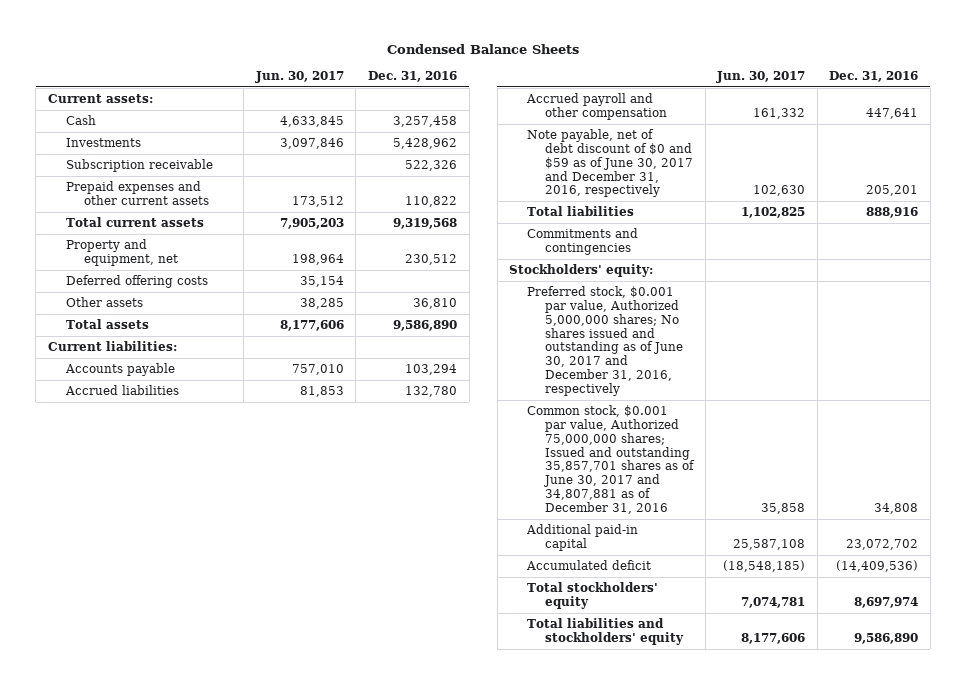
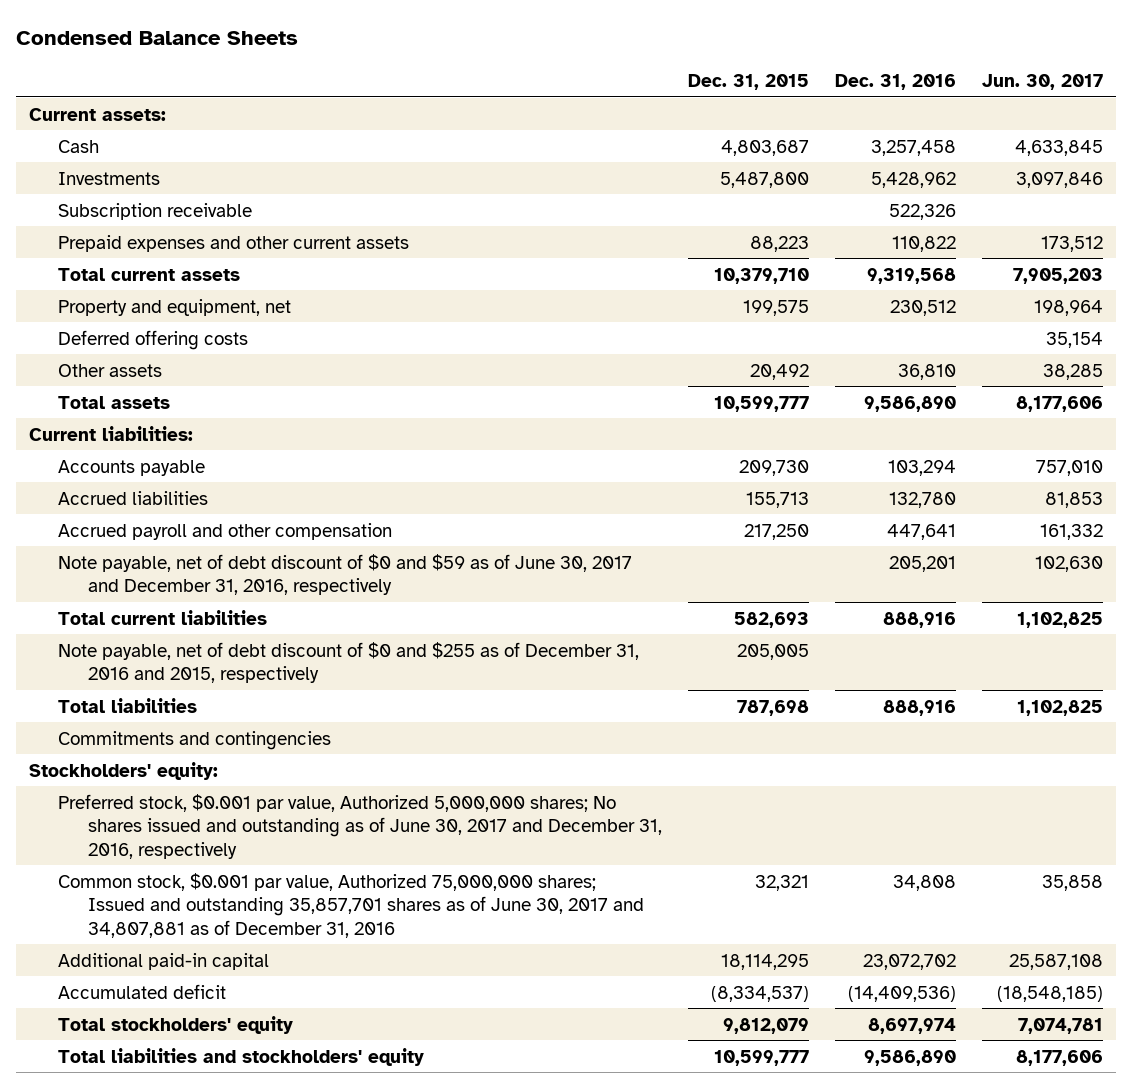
- | Jun. 30, 2017 | Dec. 31, 2016
+ | Dec. 31, 2015 | Dec. 31, 2016 | Jun. 30, 2017
+ Total current liabilities | 582,693 | 888,916 | 1,102,825
+ Note payable, net of debt discount of $0 and $255 as of December 31, 2016 and 2015, respectively | 205,005 | |

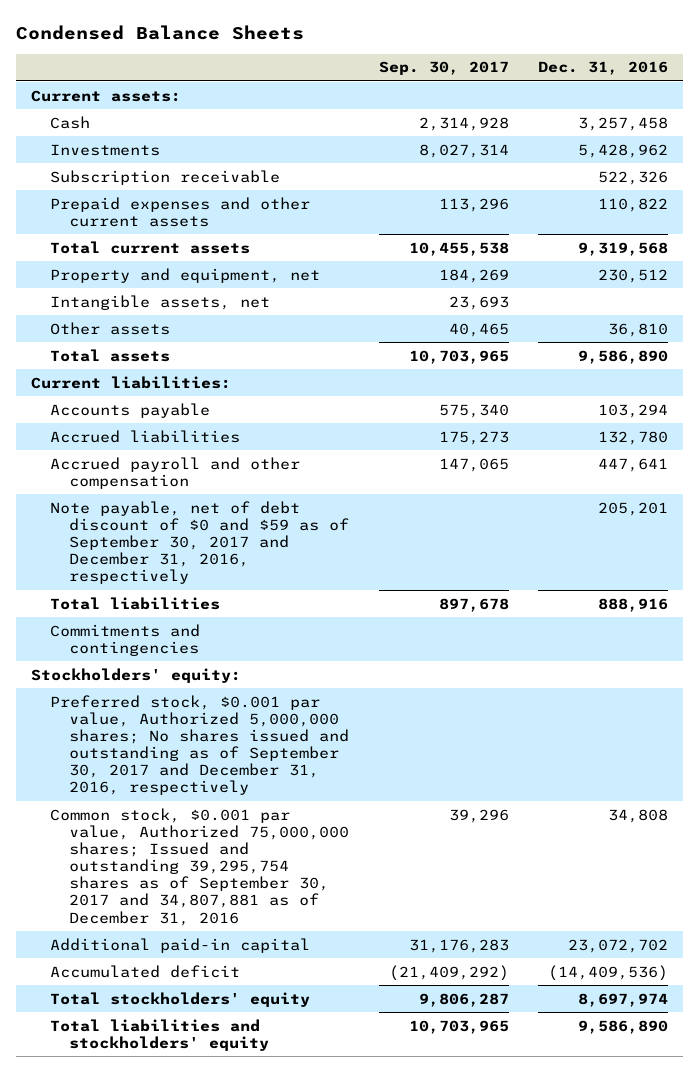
- | Dec. 31, 2015 | Dec. 31, 2016 | Jun. 30, 2017
+ | Sep. 30, 2017 | Dec. 31, 2016
- Deferred offering costs | | | 35,154
+ Intangible assets, net | 23,693 |
- Note payable, net of debt discount of $0 and $59 as of June 30, 2017 and December 31, 2016, respectively | | 205,201 | 102,630
- Total current liabilities | 582,693 | 888,916 | 1,102,825
- Note payable, net of debt discount of $0 and $255 as of December 31, 2016 and 2015, respectively | 205,005 | |
+ Note payable, net of debt discount of $0 and $59 as of September 30, 2017 and December 31, 2016, respectively | | 205,201
- Preferred stock, $0.001 par value, Authorized 5,000,000 shares; No shares issued and outstanding as of June 30, 2017 and December 31, 2016, respectively
- Common stock, $0.001 par value, Authorized 75,000,000 shares; Issued and outstanding 35,857,701 shares as of June 30, 2017 and 34,807,881 as of December 31, 2016 | 32,321 | 34,808 | 35,858
+ Preferred stock, $0.001 par value, Authorized 5,000,000 shares; No shares issued and outstanding as of September 30, 2017 and December 31, 2016, respectively
+ Common stock, $0.001 par value, Authorized 75,000,000 shares; Issued and outstanding 39,295,754 shares as of September 30, 2017 and 34,807,881 as of December 31, 2016 | 39,296 | 34,808

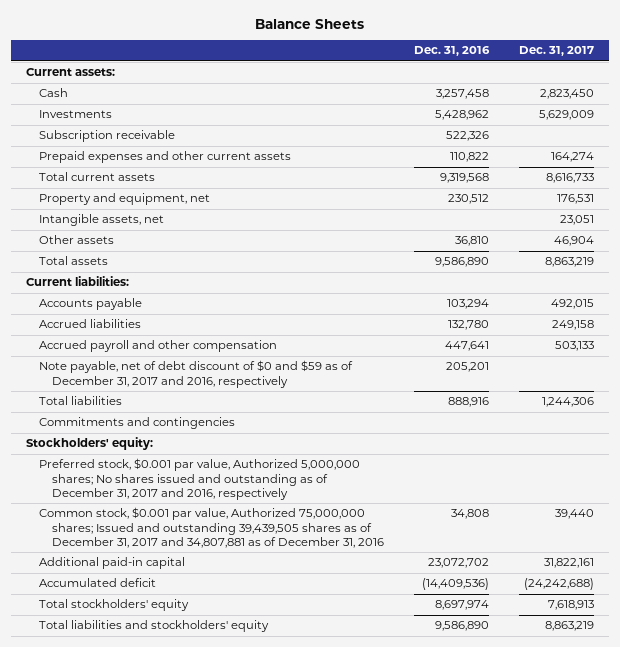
- Condensed Balance Sheets
+ Balance Sheets
- | Sep. 30, 2017 | Dec. 31, 2016
+ | Dec. 31, 2016 | Dec. 31, 2017
- Note payable, net of debt discount of $0 and $59 as of September 30, 2017 and December 31, 2016, respectively | | 205,201
+ Note payable, net of debt discount of $0 and $59 as of December 31, 2017 and 2016, respectively | 205,201 |
- Preferred stock, $0.001 par value, Authorized 5,000,000 shares; No shares issued and outstanding as of September 30, 2017 and December 31, 2016, respectively
- Common stock, $0.001 par value, Authorized 75,000,000 shares; Issued and outstanding 39,295,754 shares as of September 30, 2017 and 34,807,881 as of December 31, 2016 | 39,296 | 34,808
+ Preferred stock, $0.001 par value, Authorized 5,000,000 shares; No shares issued and outstanding as of December 31, 2017 and 2016, respectively
+ Common stock, $0.001 par value, Authorized 75,000,000 shares; Issued and outstanding 39,439,505 shares as of December 31, 2017 and 34,807,881 as of December 31, 2016 | 34,808 | 39,440

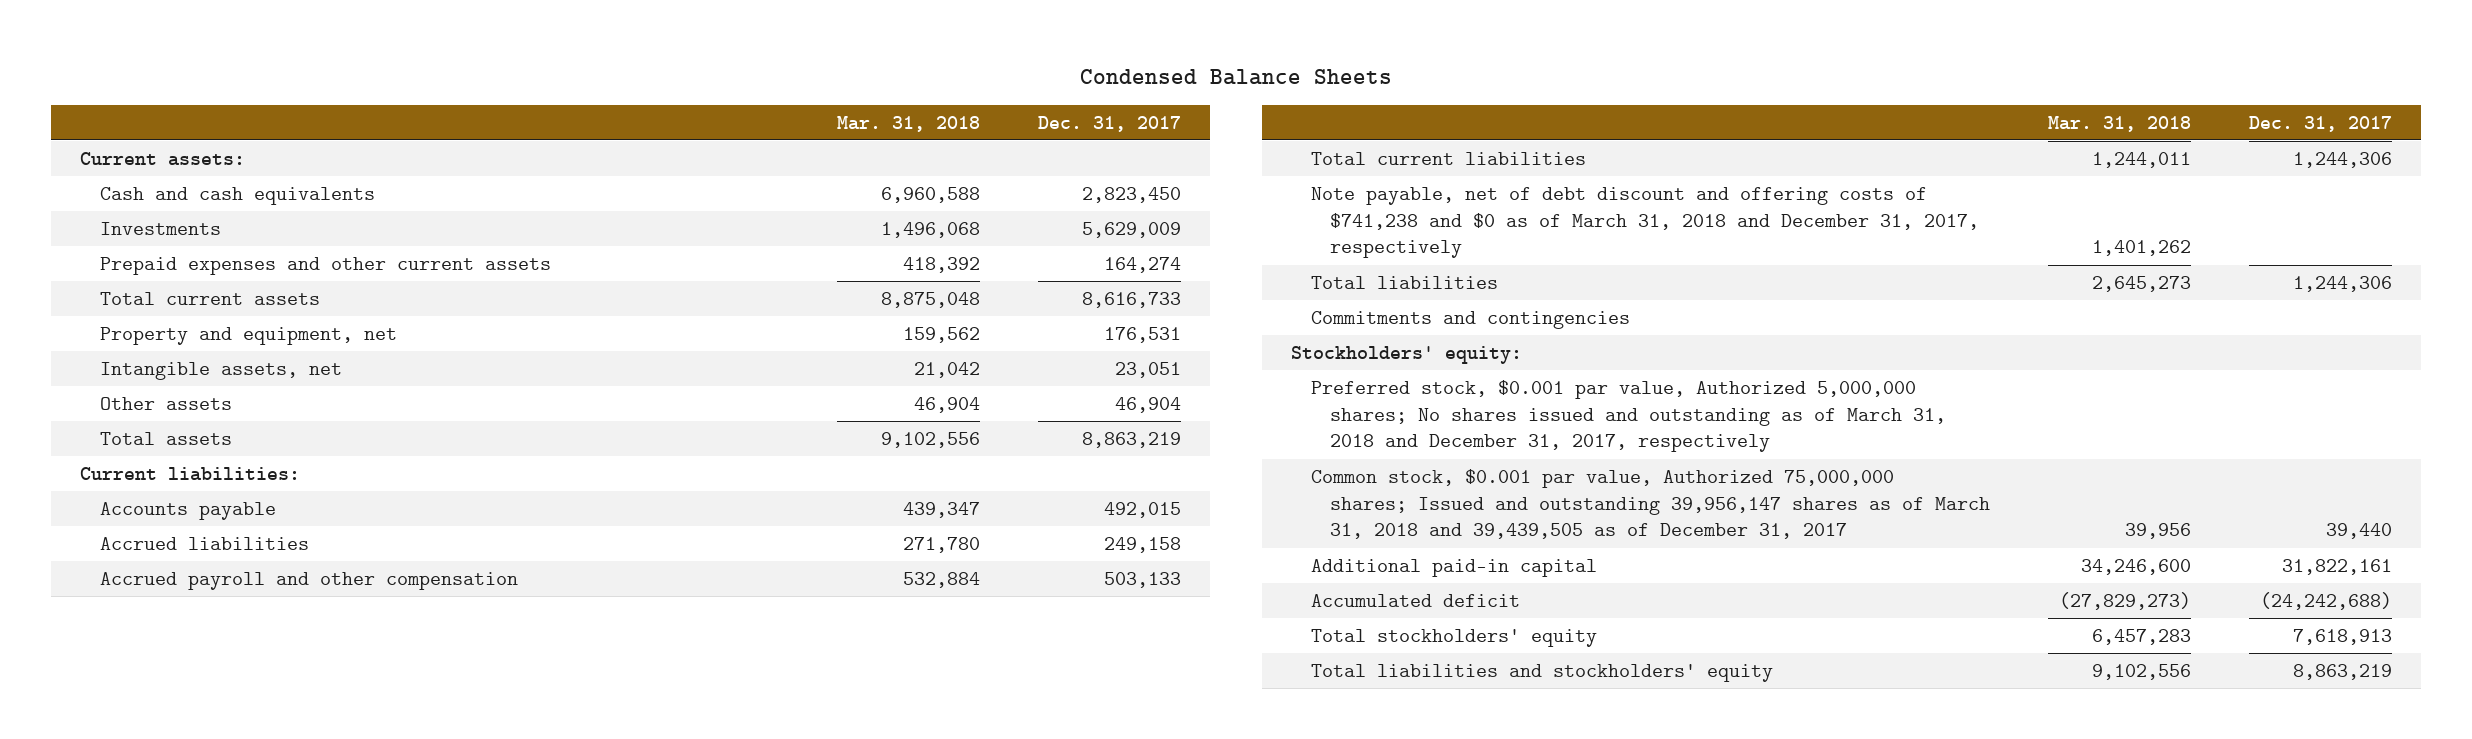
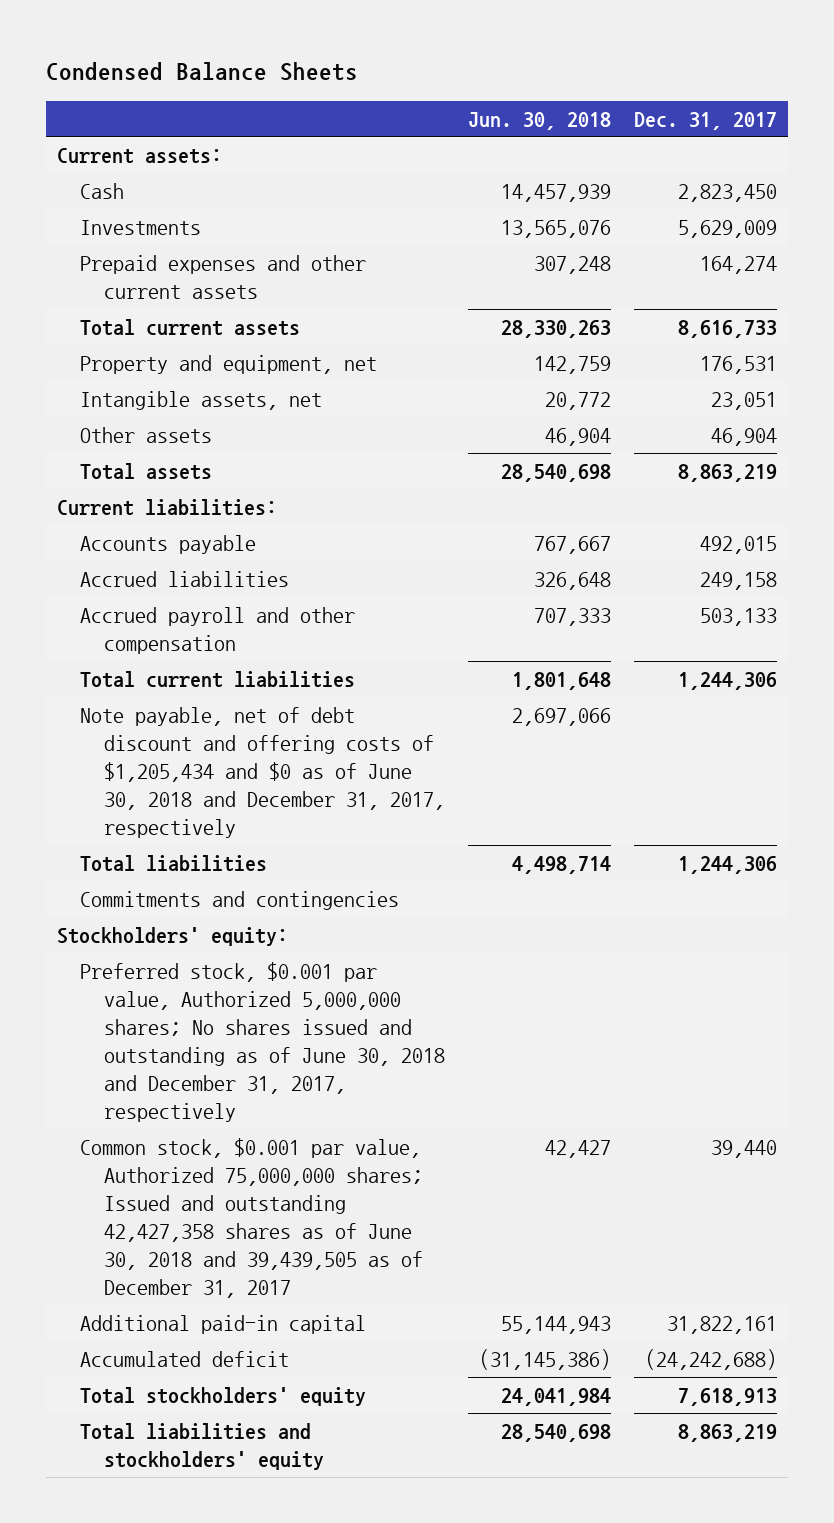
- | Mar. 31, 2018 | Dec. 31, 2017
+ | Jun. 30, 2018 | Dec. 31, 2017
- Cash and cash equivalents | 6,960,588 | 2,823,450
+ Cash | 14,457,939 | 2,823,450
- Note payable, net of debt discount and offering costs of $741,238 and $0 as of March 31, 2018 and December 31, 2017, respectively | 1,401,262 |
+ Note payable, net of debt discount and offering costs of $1,205,434 and $0 as of June 30, 2018 and December 31, 2017, respectively | 2,697,066 |
- Preferred stock, $0.001 par value, Authorized 5,000,000 shares; No shares issued and outstanding as of March 31, 2018 and December 31, 2017, respectively
- Common stock, $0.001 par value, Authorized 75,000,000 shares; Issued and outstanding 39,956,147 shares as of March 31, 2018 and 39,439,505 as of December 31, 2017 | 39,956 | 39,440
+ Preferred stock, $0.001 par value, Authorized 5,000,000 shares; No shares issued and outstanding as of June 30, 2018 and December 31, 2017, respectively
+ Common stock, $0.001 par value, Authorized 75,000,000 shares; Issued and outstanding 42,427,358 shares as of June 30, 2018 and 39,439,505 as of December 31, 2017 | 42,427 | 39,440

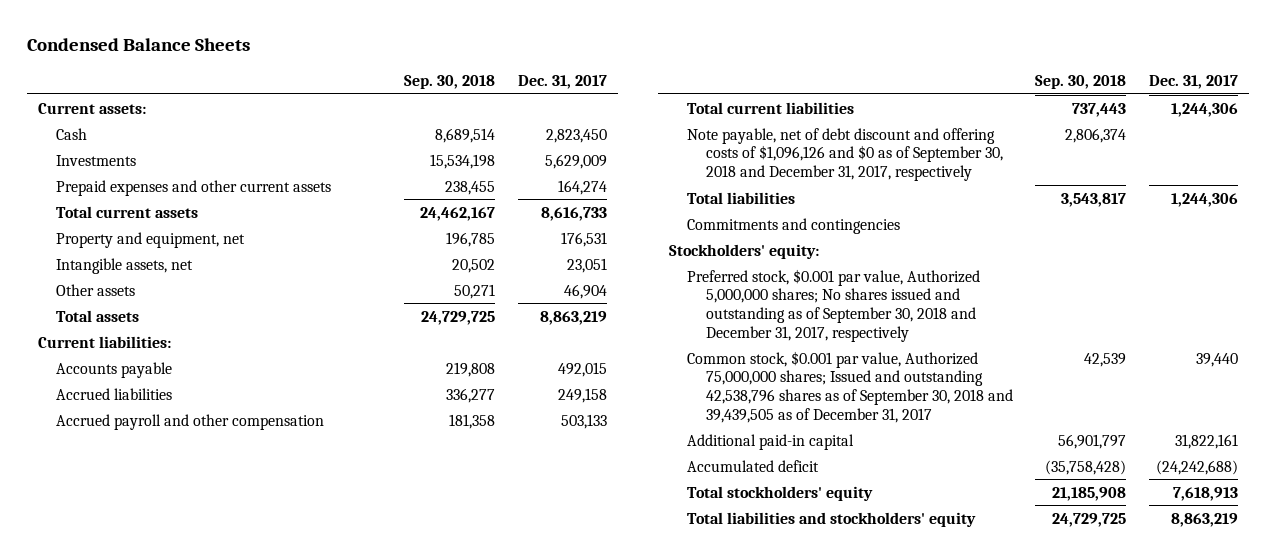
- | Jun. 30, 2018 | Dec. 31, 2017
+ | Sep. 30, 2018 | Dec. 31, 2017
- Note payable, net of debt discount and offering costs of $1,205,434 and $0 as of June 30, 2018 and December 31, 2017, respectively | 2,697,066 |
+ Note payable, net of debt discount and offering costs of $1,096,126 and $0 as of September 30, 2018 and December 31, 2017, respectively | 2,806,374 |
- Preferred stock, $0.001 par value, Authorized 5,000,000 shares; No shares issued and outstanding as of June 30, 2018 and December 31, 2017, respectively
- Common stock, $0.001 par value, Authorized 75,000,000 shares; Issued and outstanding 42,427,358 shares as of June 30, 2018 and 39,439,505 as of December 31, 2017 | 42,427 | 39,440
+ Preferred stock, $0.001 par value, Authorized 5,000,000 shares; No shares issued and outstanding as of September 30, 2018 and December 31, 2017, respectively
+ Common stock, $0.001 par value, Authorized 75,000,000 shares; Issued and outstanding 42,538,796 shares as of September 30, 2018 and 39,439,505 as of December 31, 2017 | 42,539 | 39,440

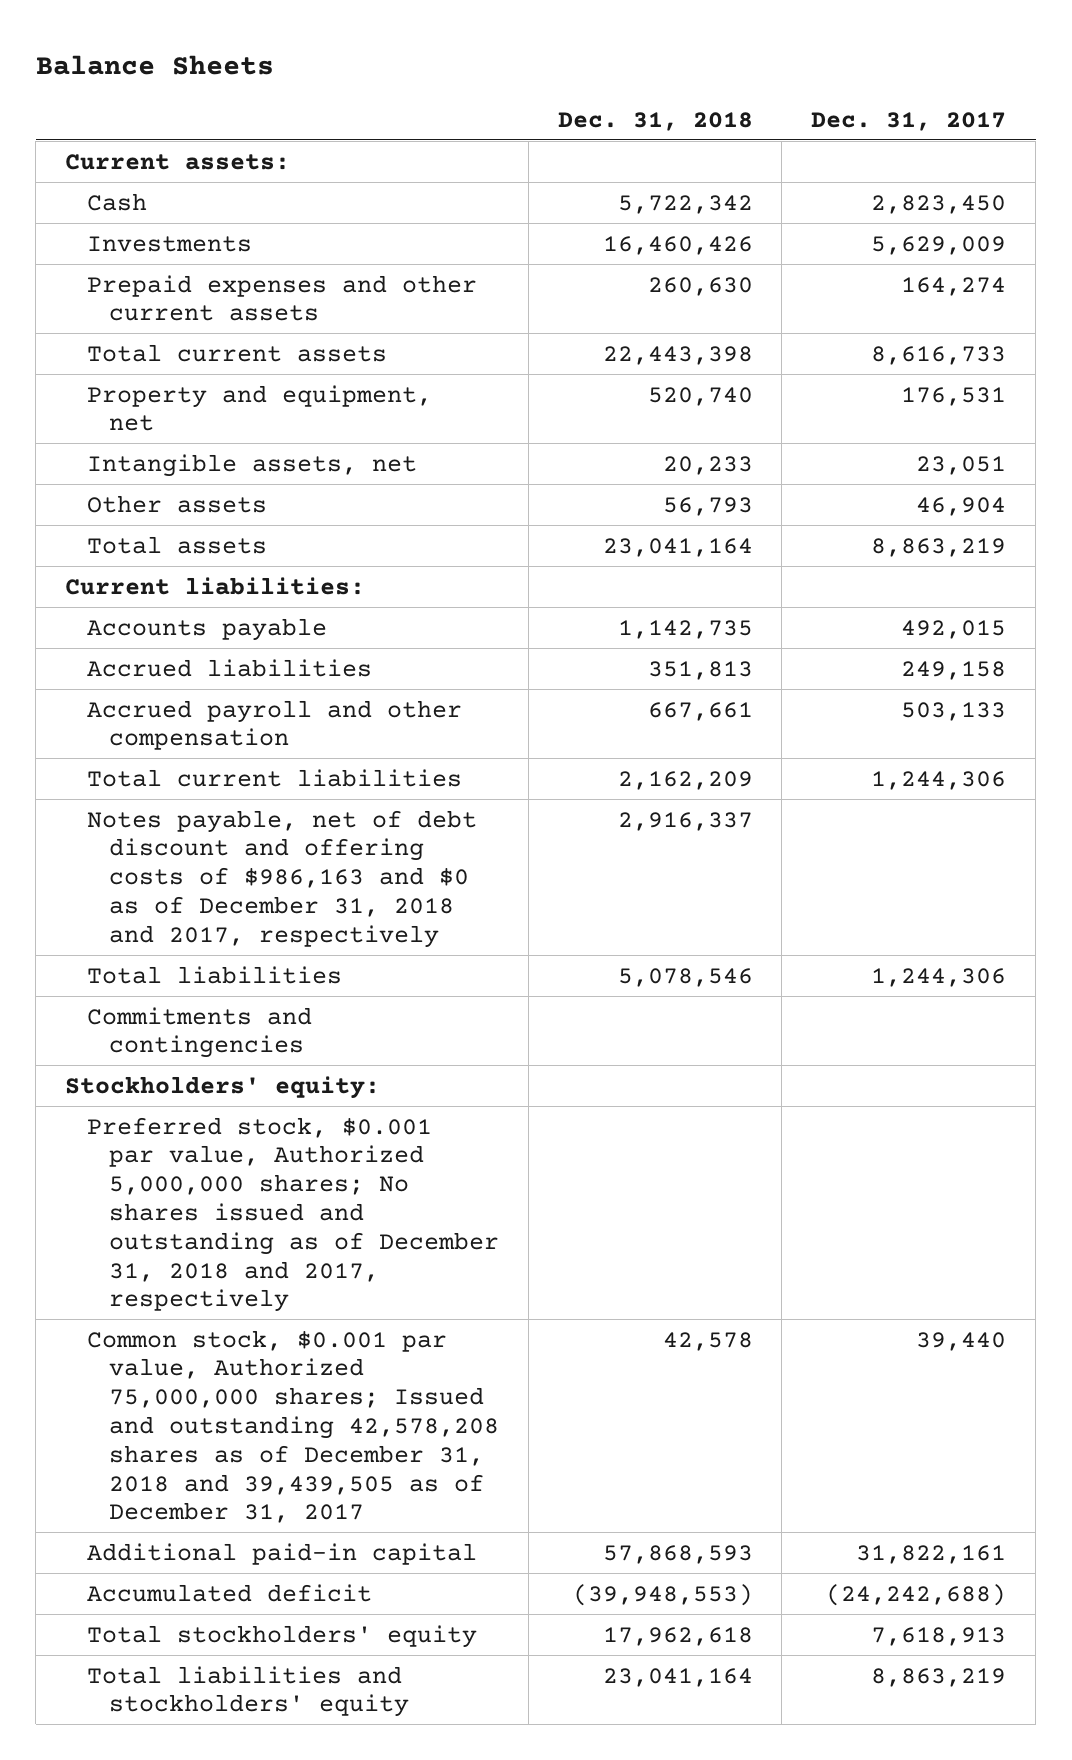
- Condensed Balance Sheets
+ Balance Sheets
- | Sep. 30, 2018 | Dec. 31, 2017
+ | Dec. 31, 2018 | Dec. 31, 2017
- Note payable, net of debt discount and offering costs of $1,096,126 and $0 as of September 30, 2018 and December 31, 2017, respectively | 2,806,374 |
+ Notes payable, net of debt discount and offering costs of $986,163 and $0 as of December 31, 2018 and 2017, respectively | 2,916,337 |
- Preferred stock, $0.001 par value, Authorized 5,000,000 shares; No shares issued and outstanding as of September 30, 2018 and December 31, 2017, respectively
- Common stock, $0.001 par value, Authorized 75,000,000 shares; Issued and outstanding 42,538,796 shares as of September 30, 2018 and 39,439,505 as of December 31, 2017 | 42,539 | 39,440
+ Preferred stock, $0.001 par value, Authorized 5,000,000 shares; No shares issued and outstanding as of December 31, 2018 and 2017, respectively
+ Common stock, $0.001 par value, Authorized 75,000,000 shares; Issued and outstanding 42,578,208 shares as of December 31, 2018 and 39,439,505 as of December 31, 2017 | 42,578 | 39,440

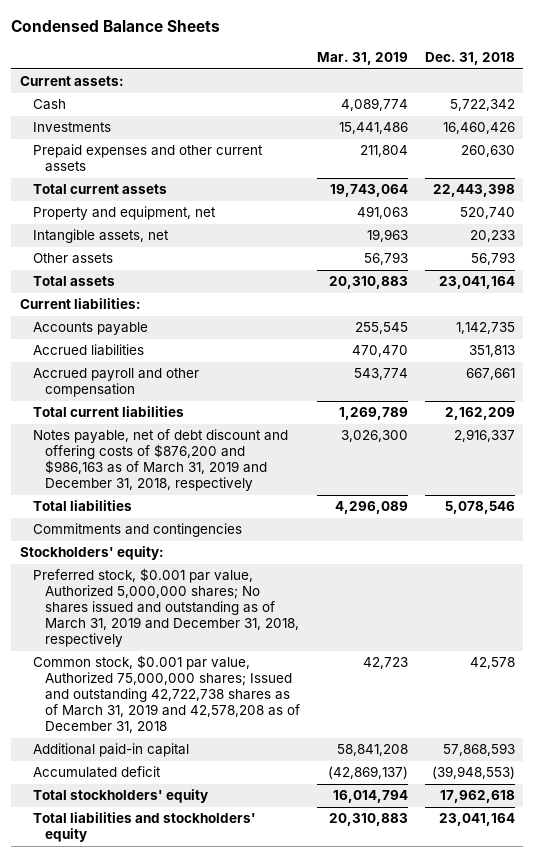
- Balance Sheets
+ Condensed Balance Sheets
- | Dec. 31, 2018 | Dec. 31, 2017
+ | Mar. 31, 2019 | Dec. 31, 2018
- Notes payable, net of debt discount and offering costs of $986,163 and $0 as of December 31, 2018 and 2017, respectively | 2,916,337 |
+ Notes payable, net of debt discount and offering costs of $876,200 and $986,163 as of March 31, 2019 and December 31, 2018, respectively | 3,026,300 | 2,916,337
- Preferred stock, $0.001 par value, Authorized 5,000,000 shares; No shares issued and outstanding as of December 31, 2018 and 2017, respectively
- Common stock, $0.001 par value, Authorized 75,000,000 shares; Issued and outstanding 42,578,208 shares as of December 31, 2018 and 39,439,505 as of December 31, 2017 | 42,578 | 39,440
+ Preferred stock, $0.001 par value, Authorized 5,000,000 shares; No shares issued and outstanding as of March 31, 2019 and December 31, 2018, respectively
+ Common stock, $0.001 par value, Authorized 75,000,000 shares; Issued and outstanding 42,722,738 shares as of March 31, 2019 and 42,578,208 as of December 31, 2018 | 42,723 | 42,578

